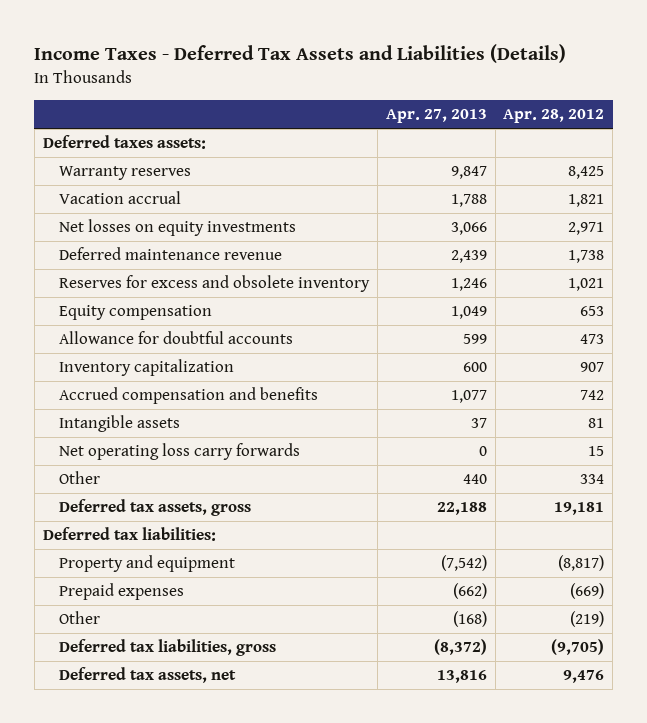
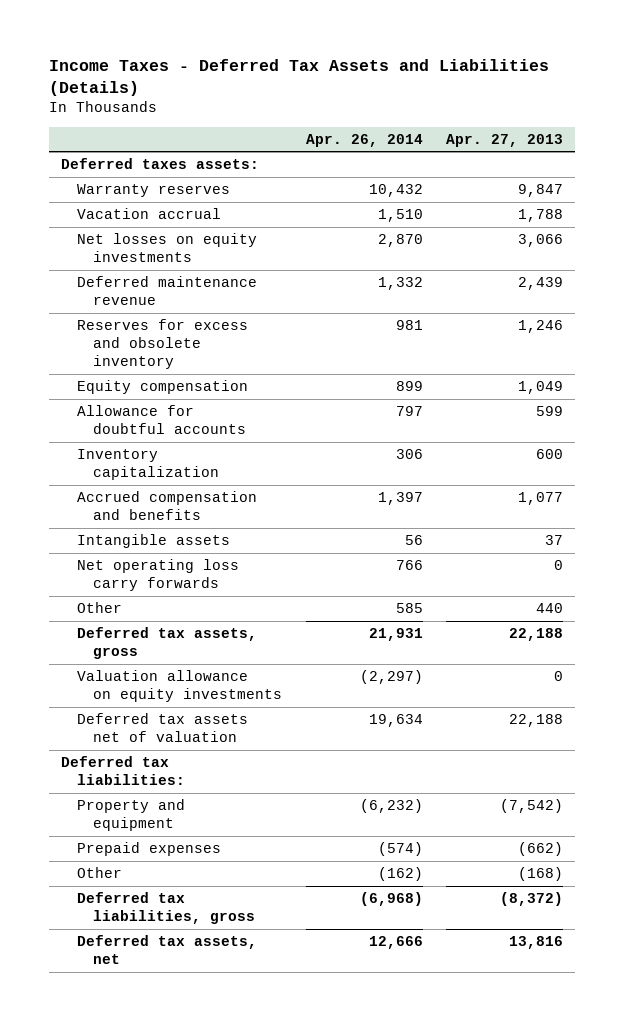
- | Apr. 27, 2013 | Apr. 28, 2012
+ | Apr. 26, 2014 | Apr. 27, 2013
+ Valuation allowance on equity investments | (2,297) | 0
+ Deferred tax assets net of valuation | 19,634 | 22,188

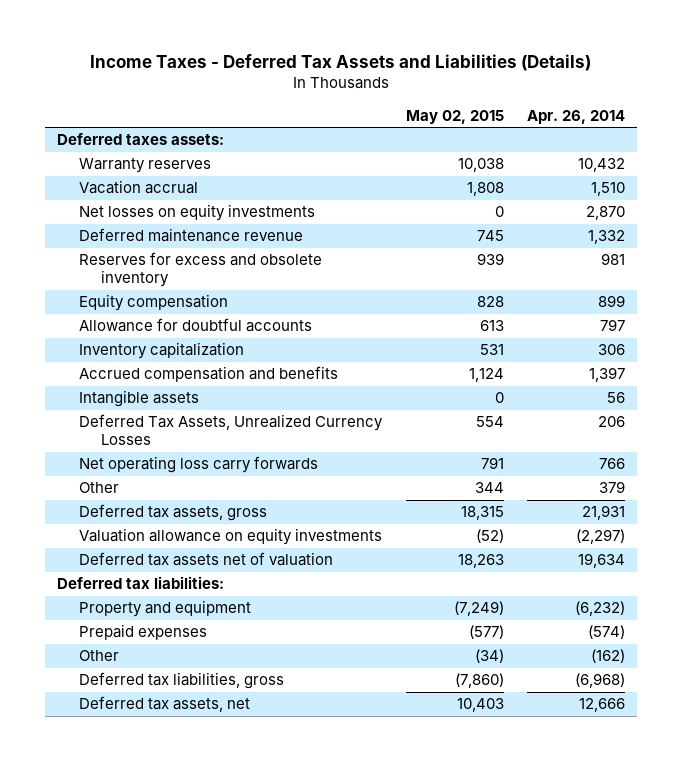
- | Apr. 26, 2014 | Apr. 27, 2013
+ | May 02, 2015 | Apr. 26, 2014
+ Deferred Tax Assets, Unrealized Currency Losses | 554 | 206
- Other | 585 | 440
+ Other | 344 | 379

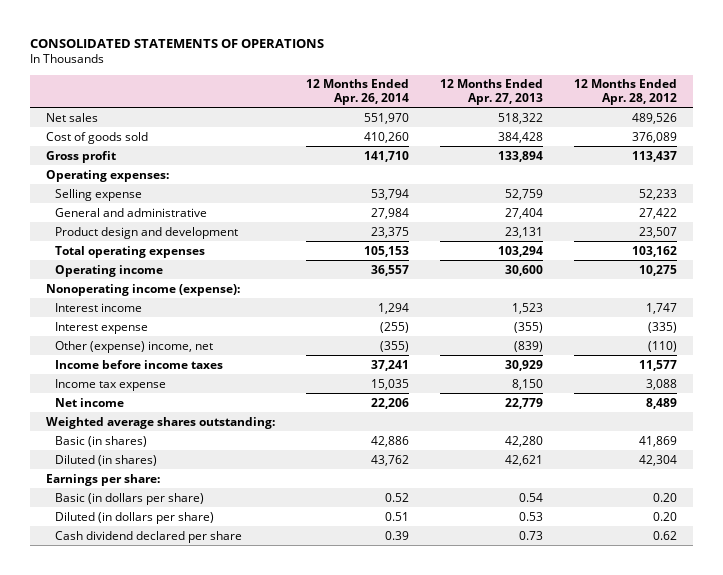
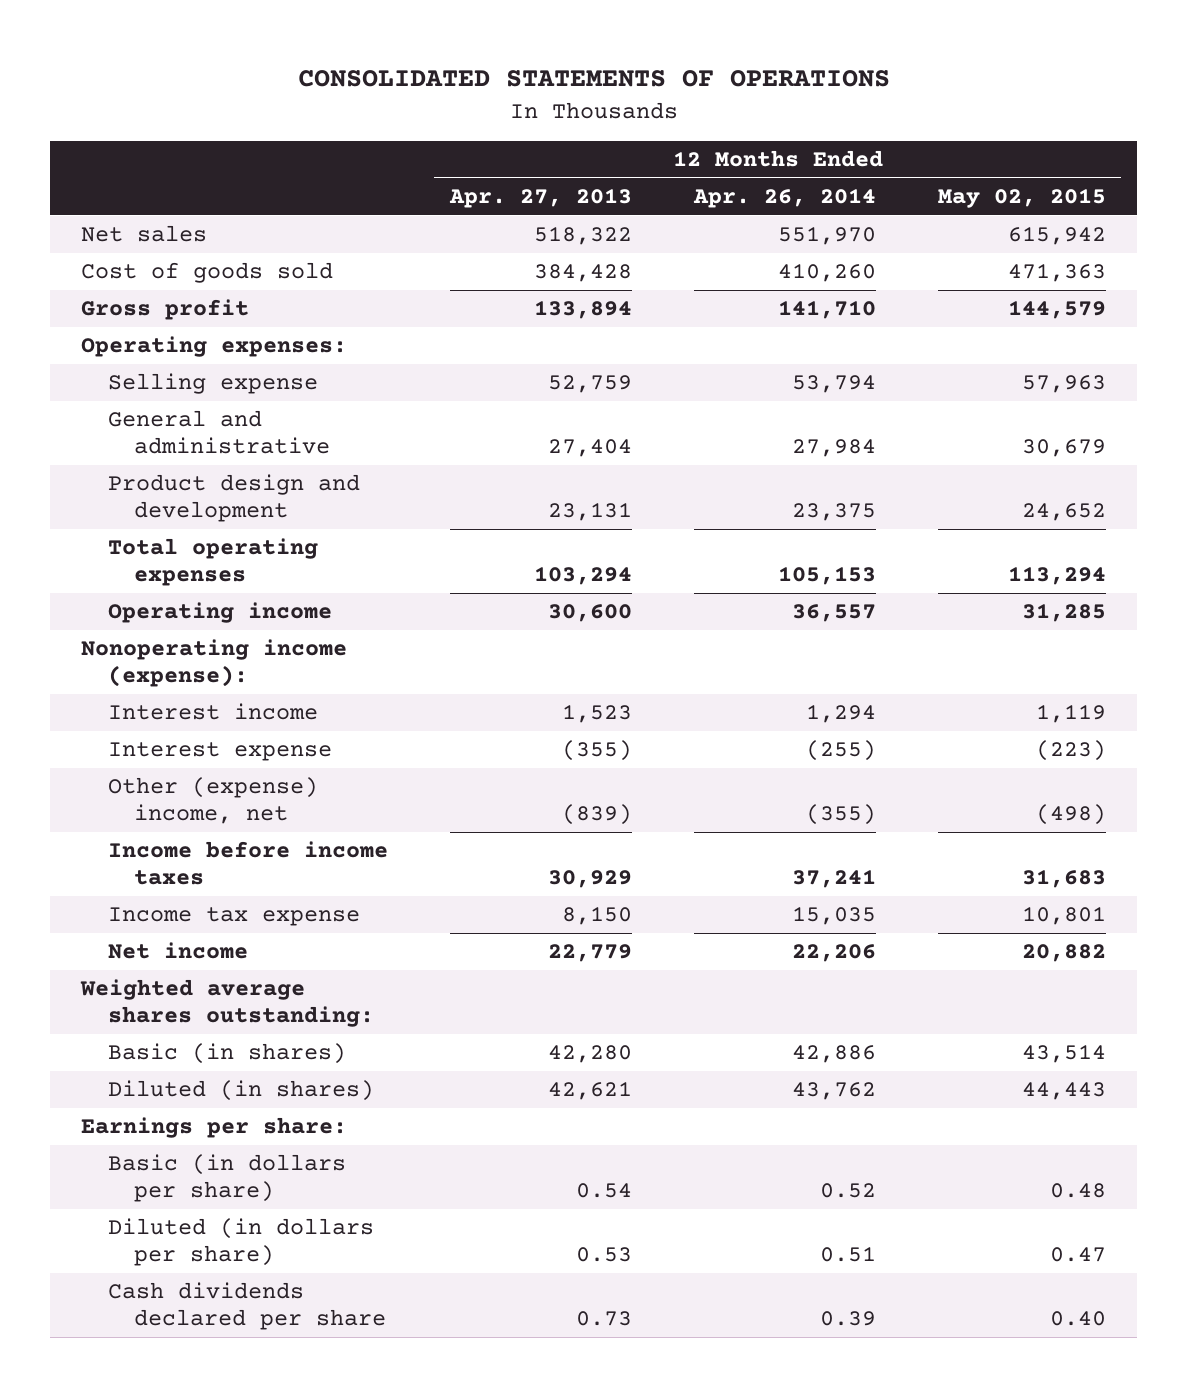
- | 12 Months Ended Apr. 26, 2014 | 12 Months Ended Apr. 27, 2013 | 12 Months Ended Apr. 28, 2012
+ | 12 Months Ended Apr. 27, 2013 | 12 Months Ended Apr. 26, 2014 | 12 Months Ended May 02, 2015
- Cash dividend declared per share | 0.39 | 0.73 | 0.62
+ Cash dividends declared per share | 0.73 | 0.39 | 0.40

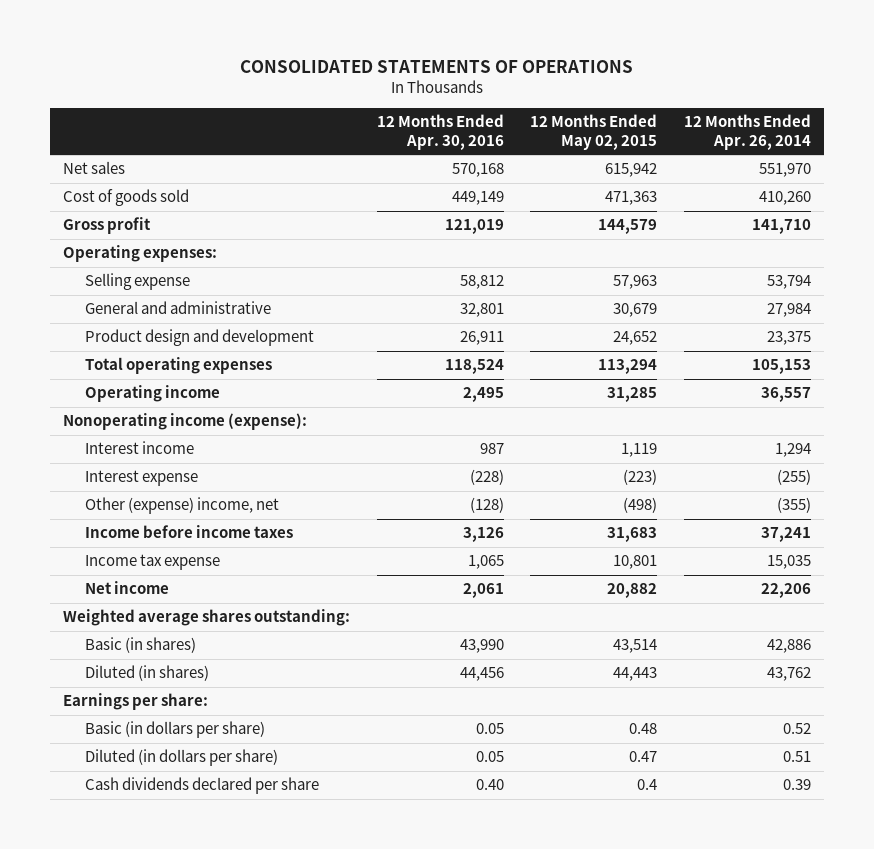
- | 12 Months Ended Apr. 27, 2013 | 12 Months Ended Apr. 26, 2014 | 12 Months Ended May 02, 2015
+ | 12 Months Ended Apr. 30, 2016 | 12 Months Ended May 02, 2015 | 12 Months Ended Apr. 26, 2014
- Cash dividends declared per share | 0.73 | 0.39 | 0.40
+ Cash dividends declared per share | 0.40 | 0.4 | 0.39

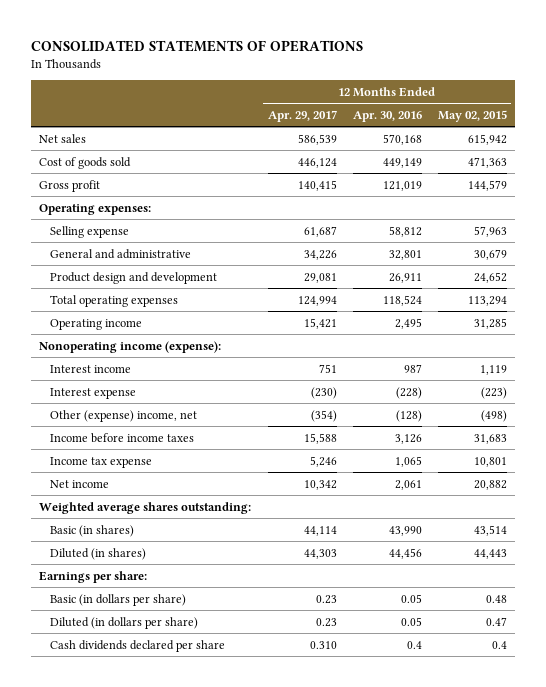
- | 12 Months Ended Apr. 30, 2016 | 12 Months Ended May 02, 2015 | 12 Months Ended Apr. 26, 2014
+ | 12 Months Ended Apr. 29, 2017 | 12 Months Ended Apr. 30, 2016 | 12 Months Ended May 02, 2015
- Cash dividends declared per share | 0.40 | 0.4 | 0.39
+ Cash dividends declared per share | 0.310 | 0.4 | 0.4

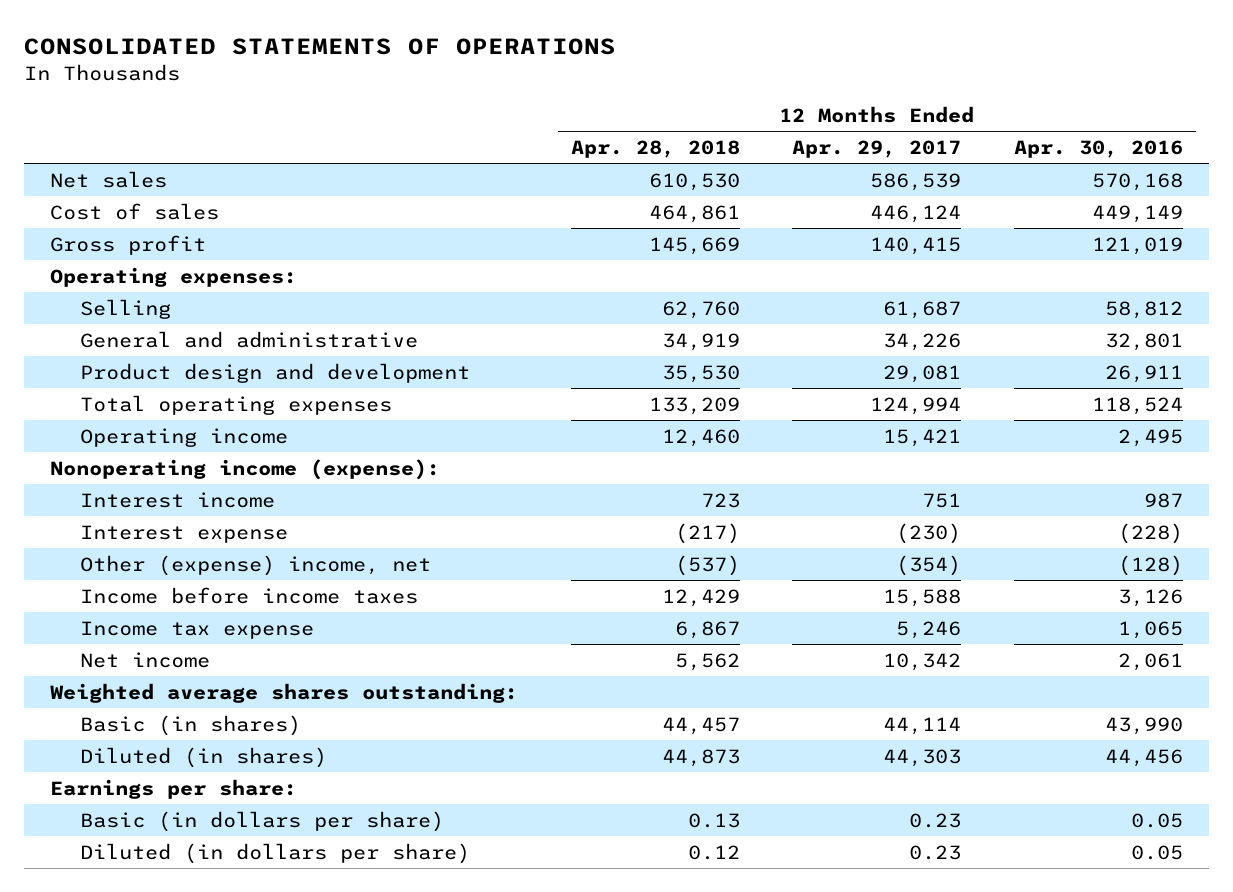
- | 12 Months Ended Apr. 29, 2017 | 12 Months Ended Apr. 30, 2016 | 12 Months Ended May 02, 2015
+ | 12 Months Ended Apr. 28, 2018 | 12 Months Ended Apr. 29, 2017 | 12 Months Ended Apr. 30, 2016
- Cost of goods sold | 446,124 | 449,149 | 471,363
+ Cost of sales | 464,861 | 446,124 | 449,149
- Selling expense | 61,687 | 58,812 | 57,963
+ Selling | 62,760 | 61,687 | 58,812
- Cash dividends declared per share | 0.310 | 0.4 | 0.4

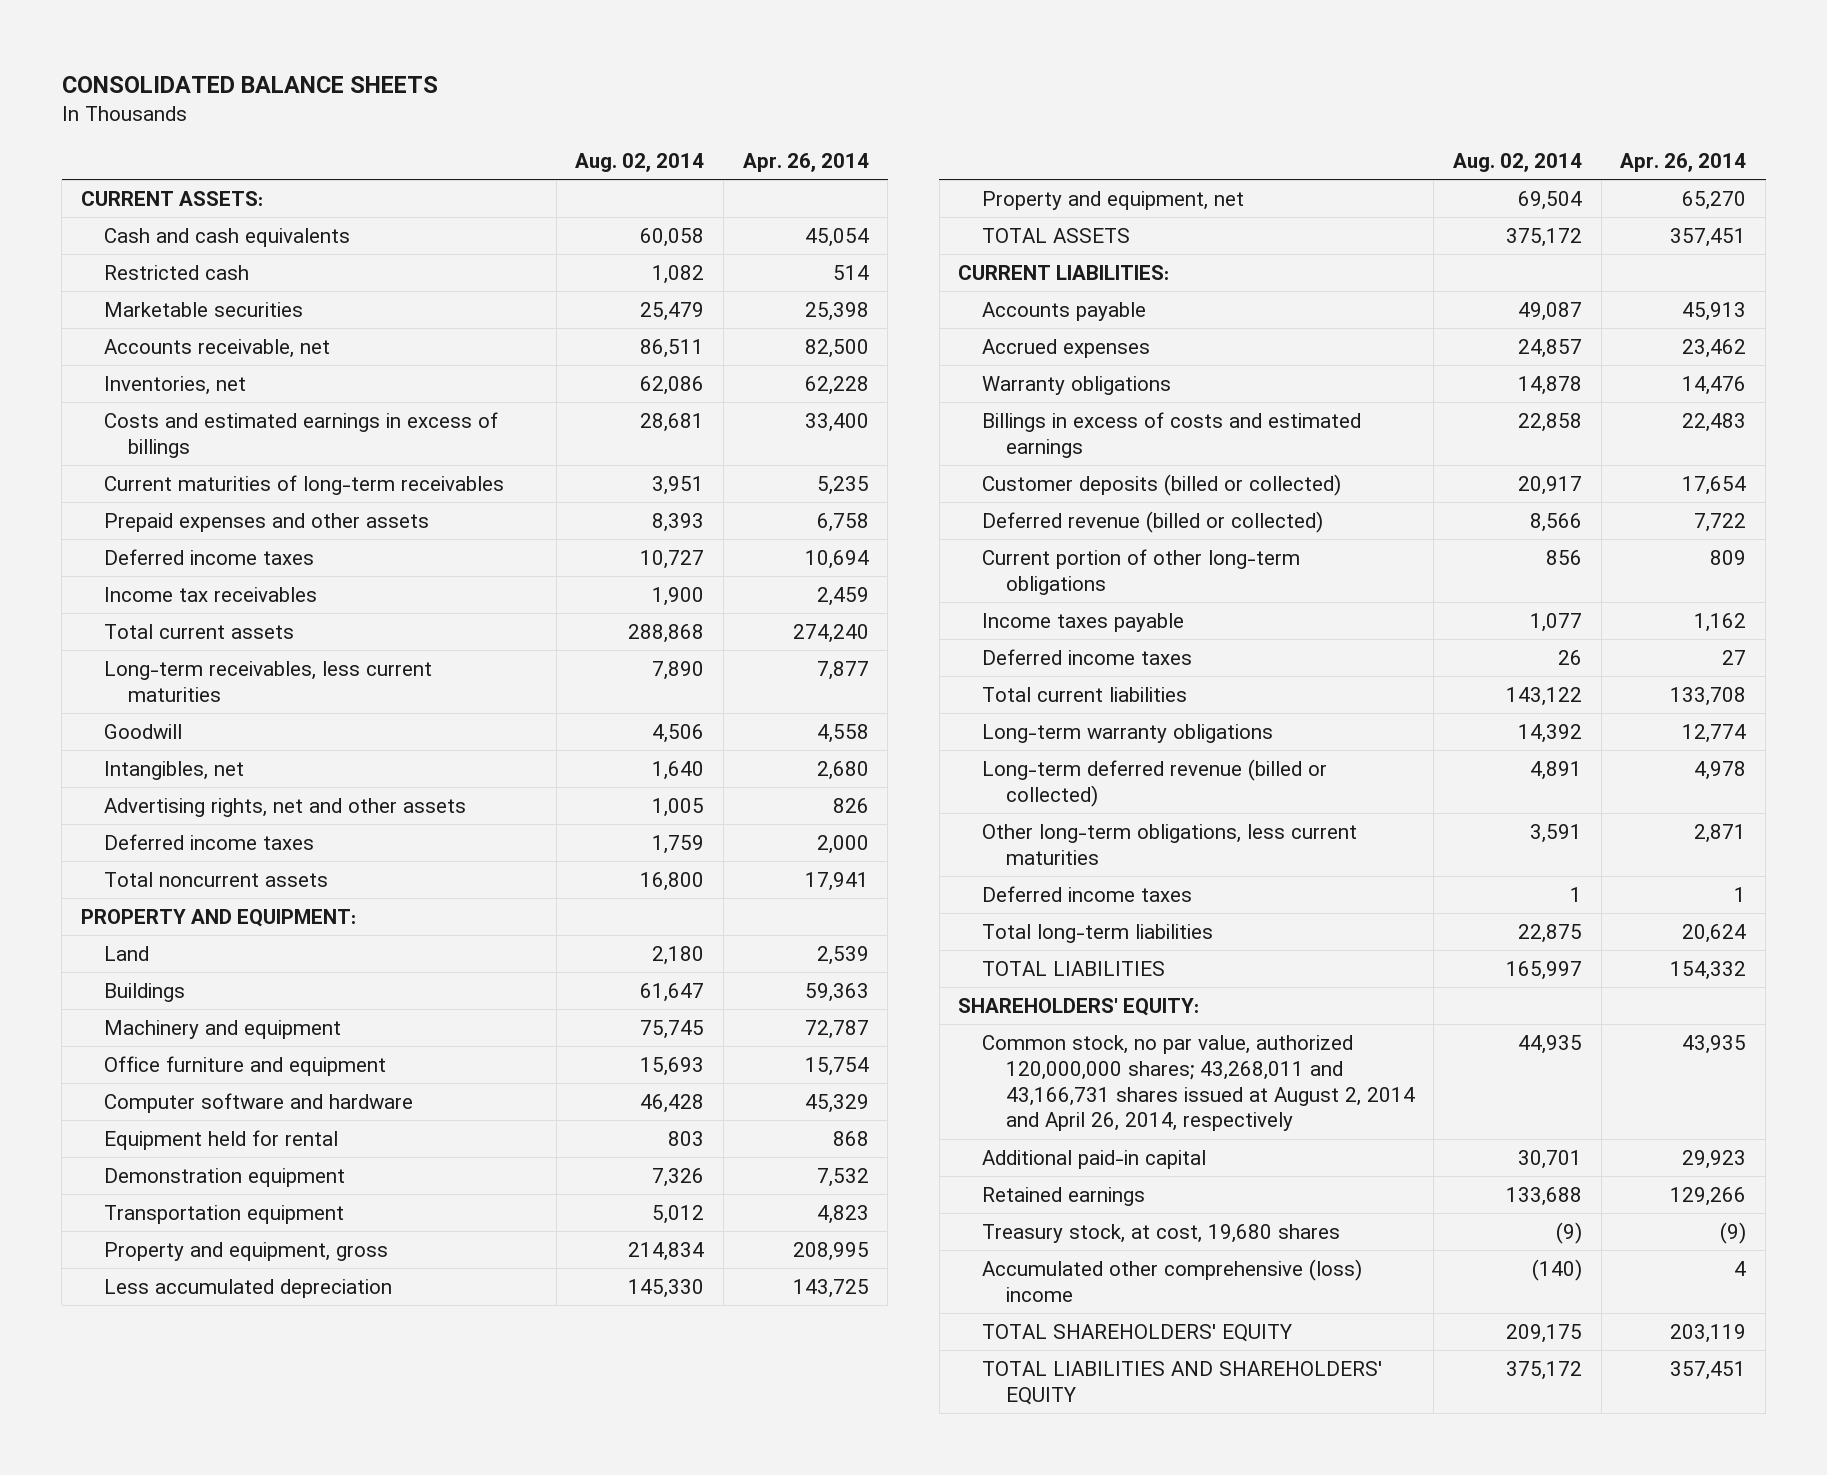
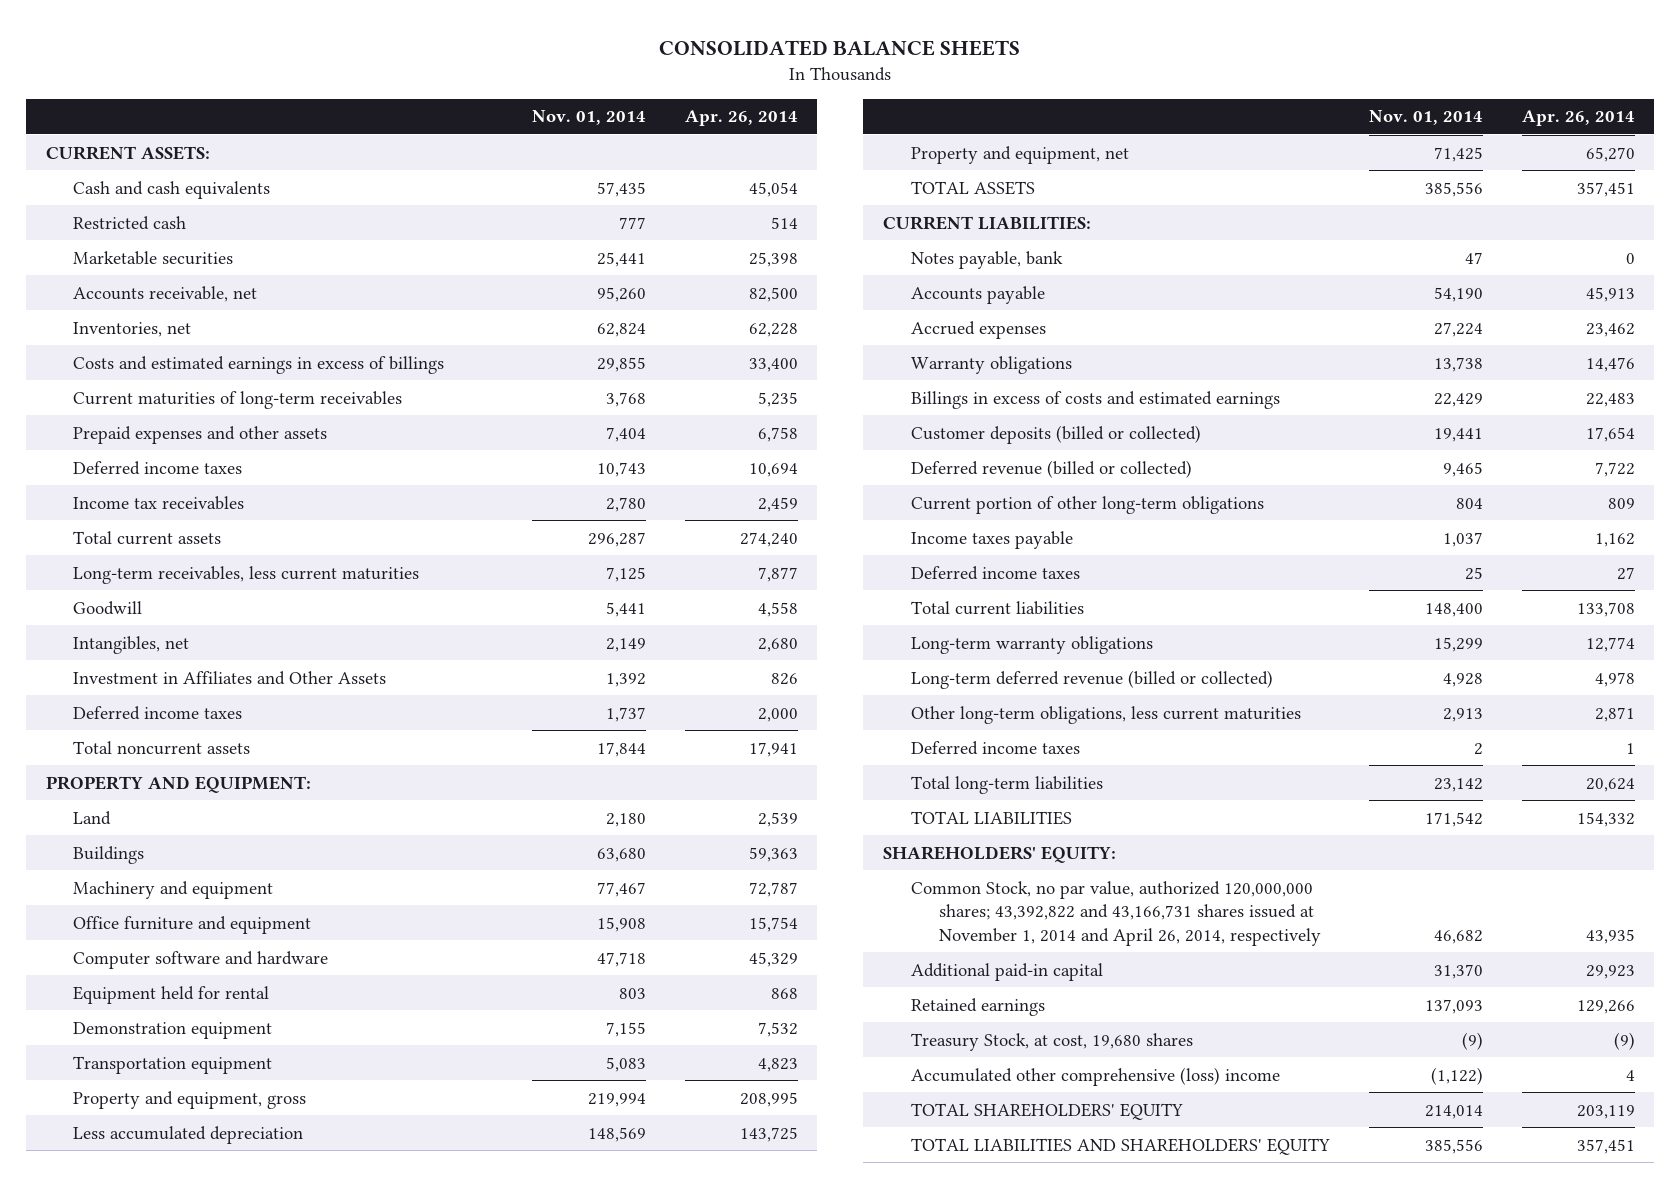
- | Aug. 02, 2014 | Apr. 26, 2014
+ | Nov. 01, 2014 | Apr. 26, 2014
- Advertising rights, net and other assets | 1,005 | 826
+ Investment in Affiliates and Other Assets | 1,392 | 826
+ Notes payable, bank | 47 | 0
- Common stock, no par value, authorized 120,000,000 shares; 43,268,011 and 43,166,731 shares issued at August 2, 2014 and April 26, 2014, respectively | 44,935 | 43,935
+ Common Stock, no par value, authorized 120,000,000 shares; 43,392,822 and 43,166,731 shares issued at November 1, 2014 and April 26, 2014, respectively | 46,682 | 43,935
- Treasury stock, at cost, 19,680 shares | (9) | (9)
+ Treasury Stock, at cost, 19,680 shares | (9) | (9)

